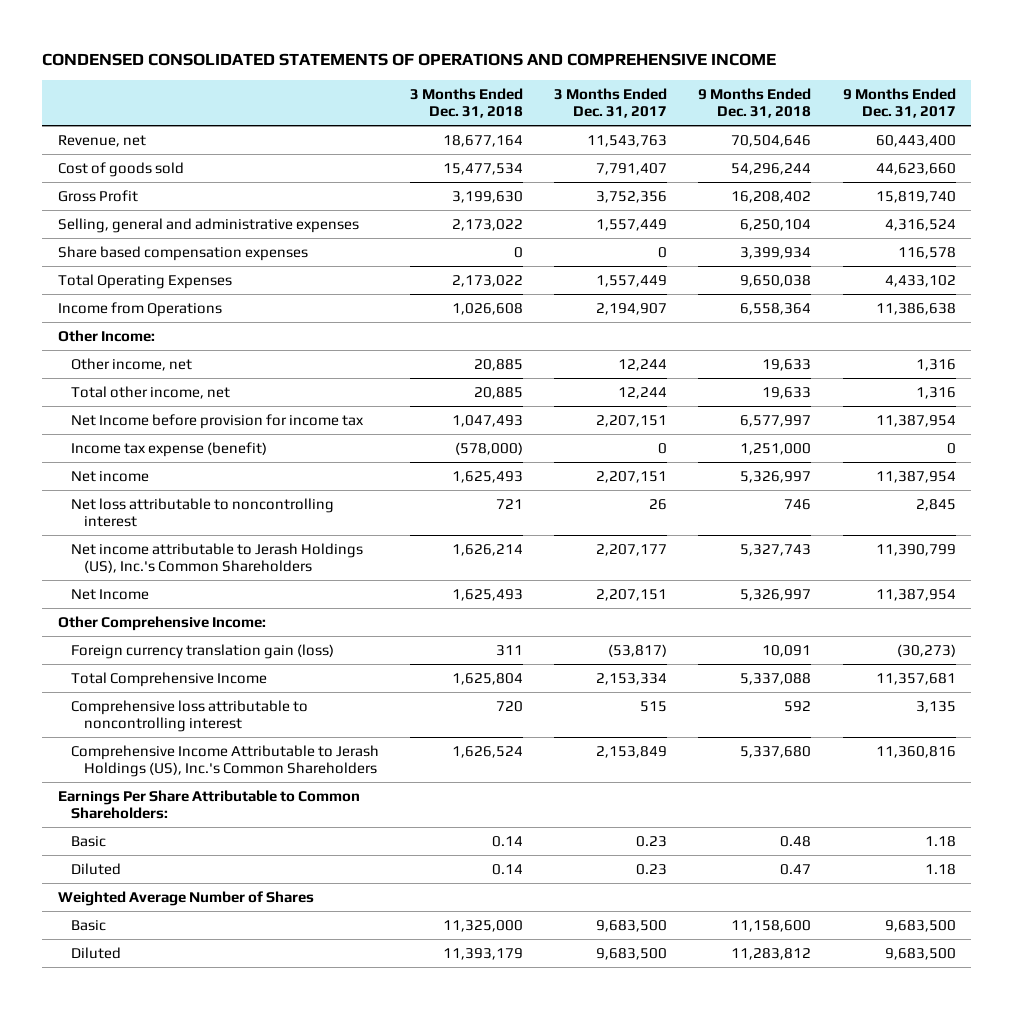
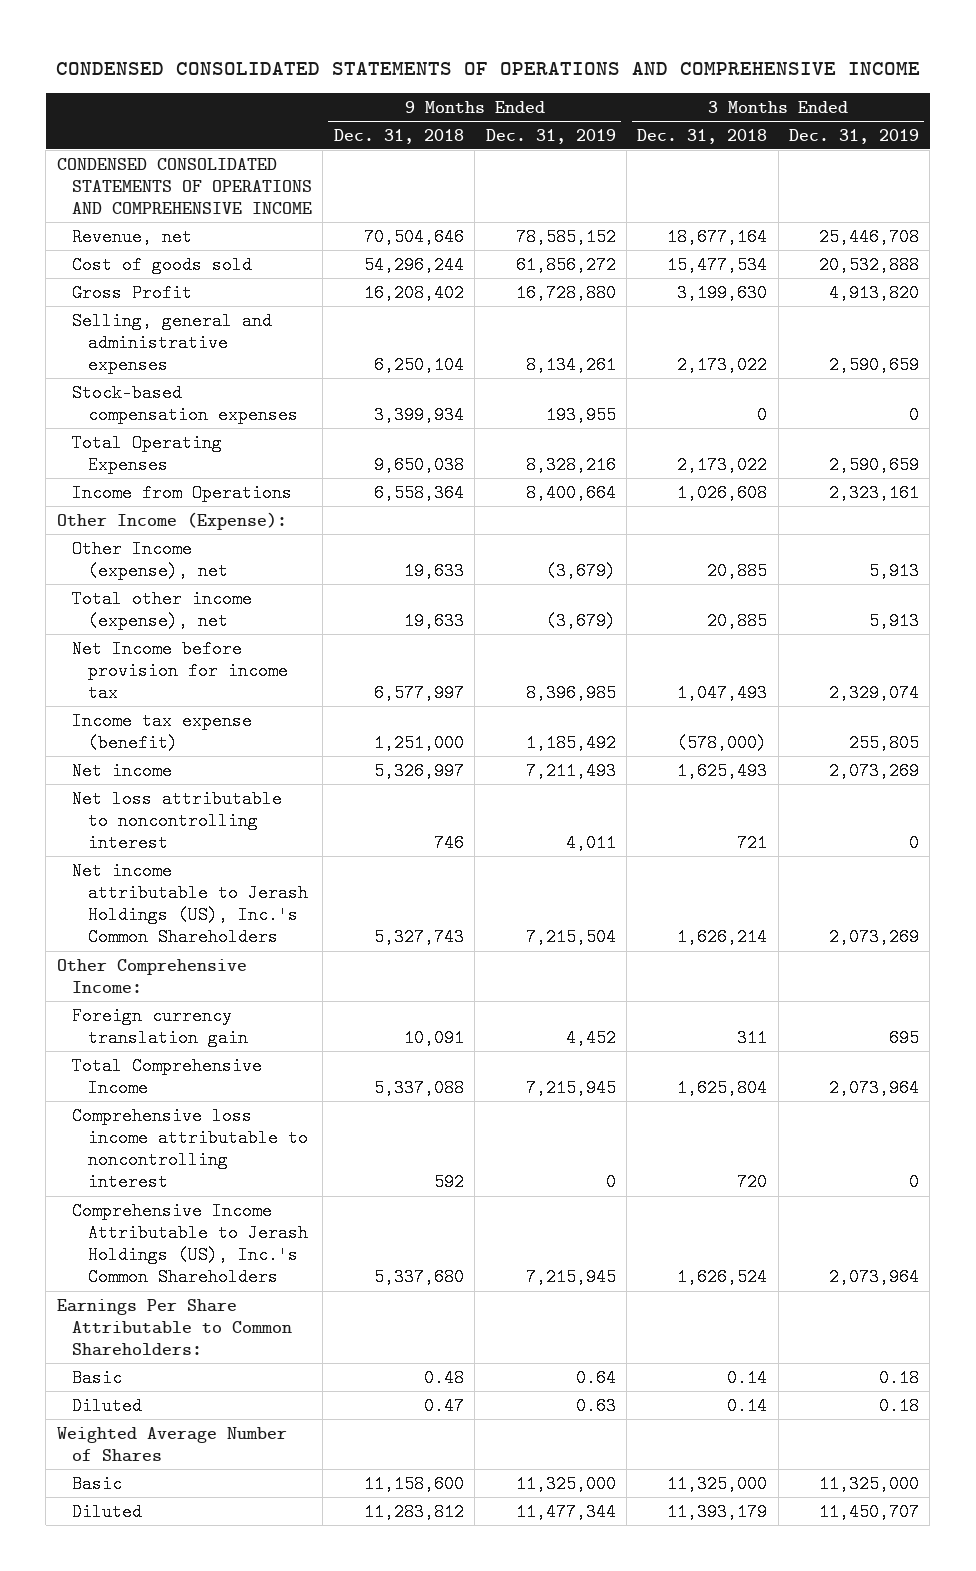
- | 3 Months Ended Dec. 31, 2018 | 3 Months Ended Dec. 31, 2017 | 9 Months Ended Dec. 31, 2018 | 9 Months Ended Dec. 31, 2017
+ | 9 Months Ended Dec. 31, 2018 | 9 Months Ended Dec. 31, 2019 | 3 Months Ended Dec. 31, 2018 | 3 Months Ended Dec. 31, 2019
+ CONDENSED CONSOLIDATED STATEMENTS OF OPERATIONS AND COMPREHENSIVE INCOME
- Share based compensation expenses | 0 | 0 | 3,399,934 | 116,578
+ Stock-based compensation expenses | 3,399,934 | 193,955 | 0 | 0
- Other Income:
- Other income, net | 20,885 | 12,244 | 19,633 | 1,316
- Total other income, net | 20,885 | 12,244 | 19,633 | 1,316
+ Other Income (Expense):
+ Other Income (expense), net | 19,633 | (3,679) | 20,885 | 5,913
+ Total other income (expense), net | 19,633 | (3,679) | 20,885 | 5,913
- Net Income | 1,625,493 | 2,207,151 | 5,326,997 | 11,387,954
- Foreign currency translation gain (loss) | 311 | (53,817) | 10,091 | (30,273)
+ Foreign currency translation gain | 10,091 | 4,452 | 311 | 695
- Comprehensive loss attributable to noncontrolling interest | 720 | 515 | 592 | 3,135
+ Comprehensive loss income attributable to noncontrolling interest | 592 | 0 | 720 | 0

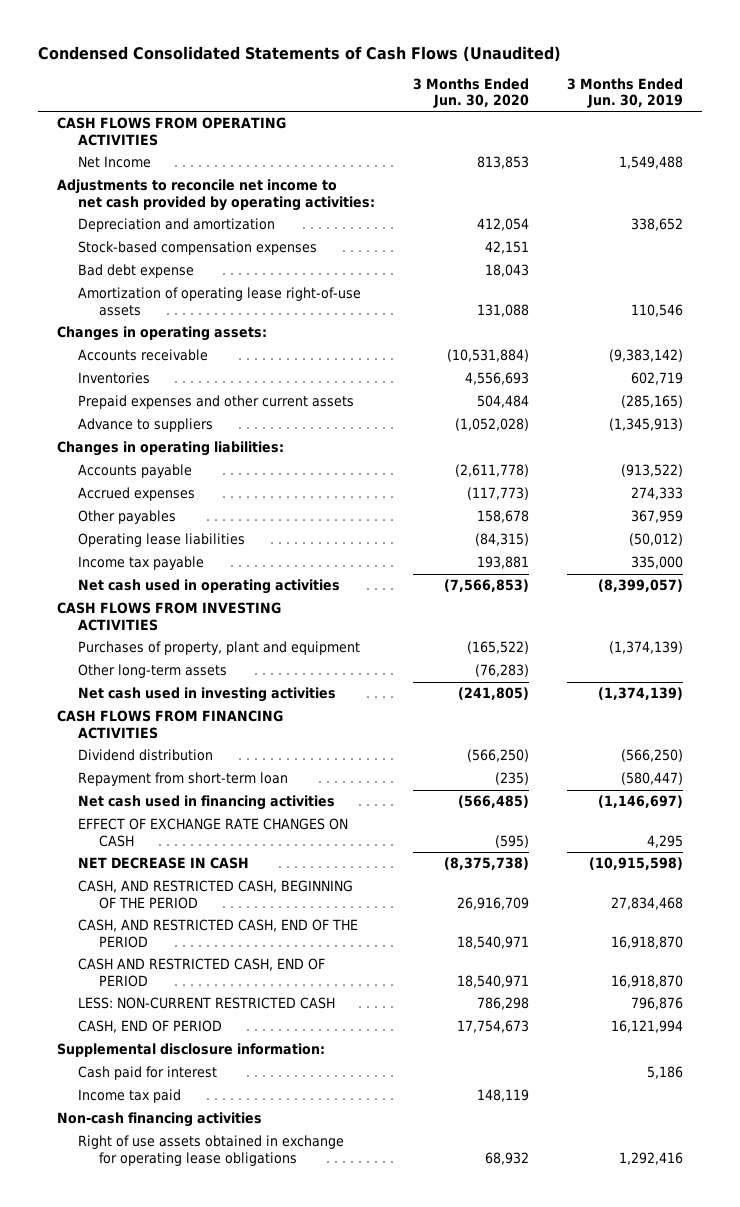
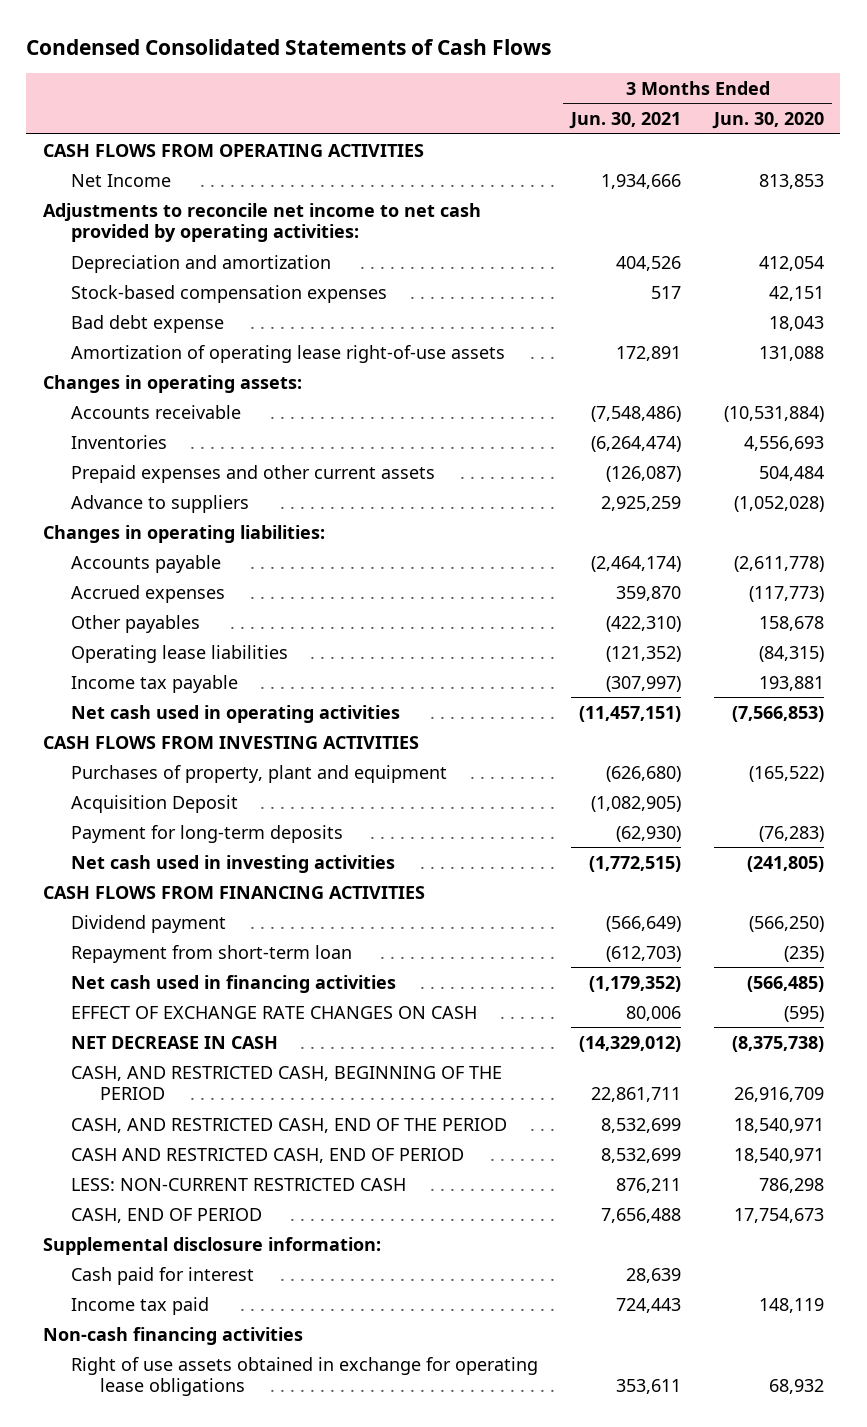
- Condensed Consolidated Statements of Cash Flows (Unaudited)
+ Condensed Consolidated Statements of Cash Flows
- | 3 Months Ended Jun. 30, 2020 | 3 Months Ended Jun. 30, 2019
+ | 3 Months Ended Jun. 30, 2021 | 3 Months Ended Jun. 30, 2020
- Other long-term assets | (76,283) |
+ Acquisition Deposit | (1,082,905) |
+ Payment for long-term deposits | (62,930) | (76,283)
- Dividend distribution | (566,250) | (566,250)
+ Dividend payment | (566,649) | (566,250)

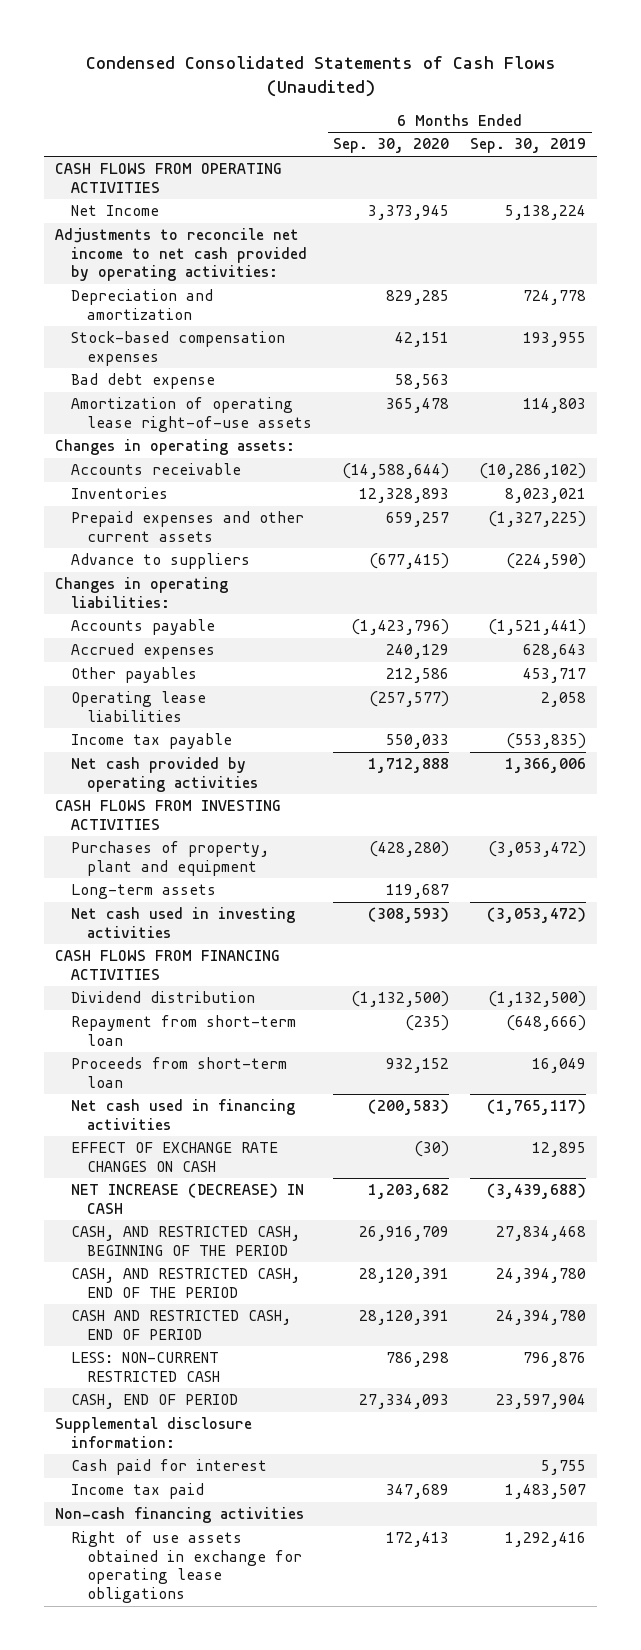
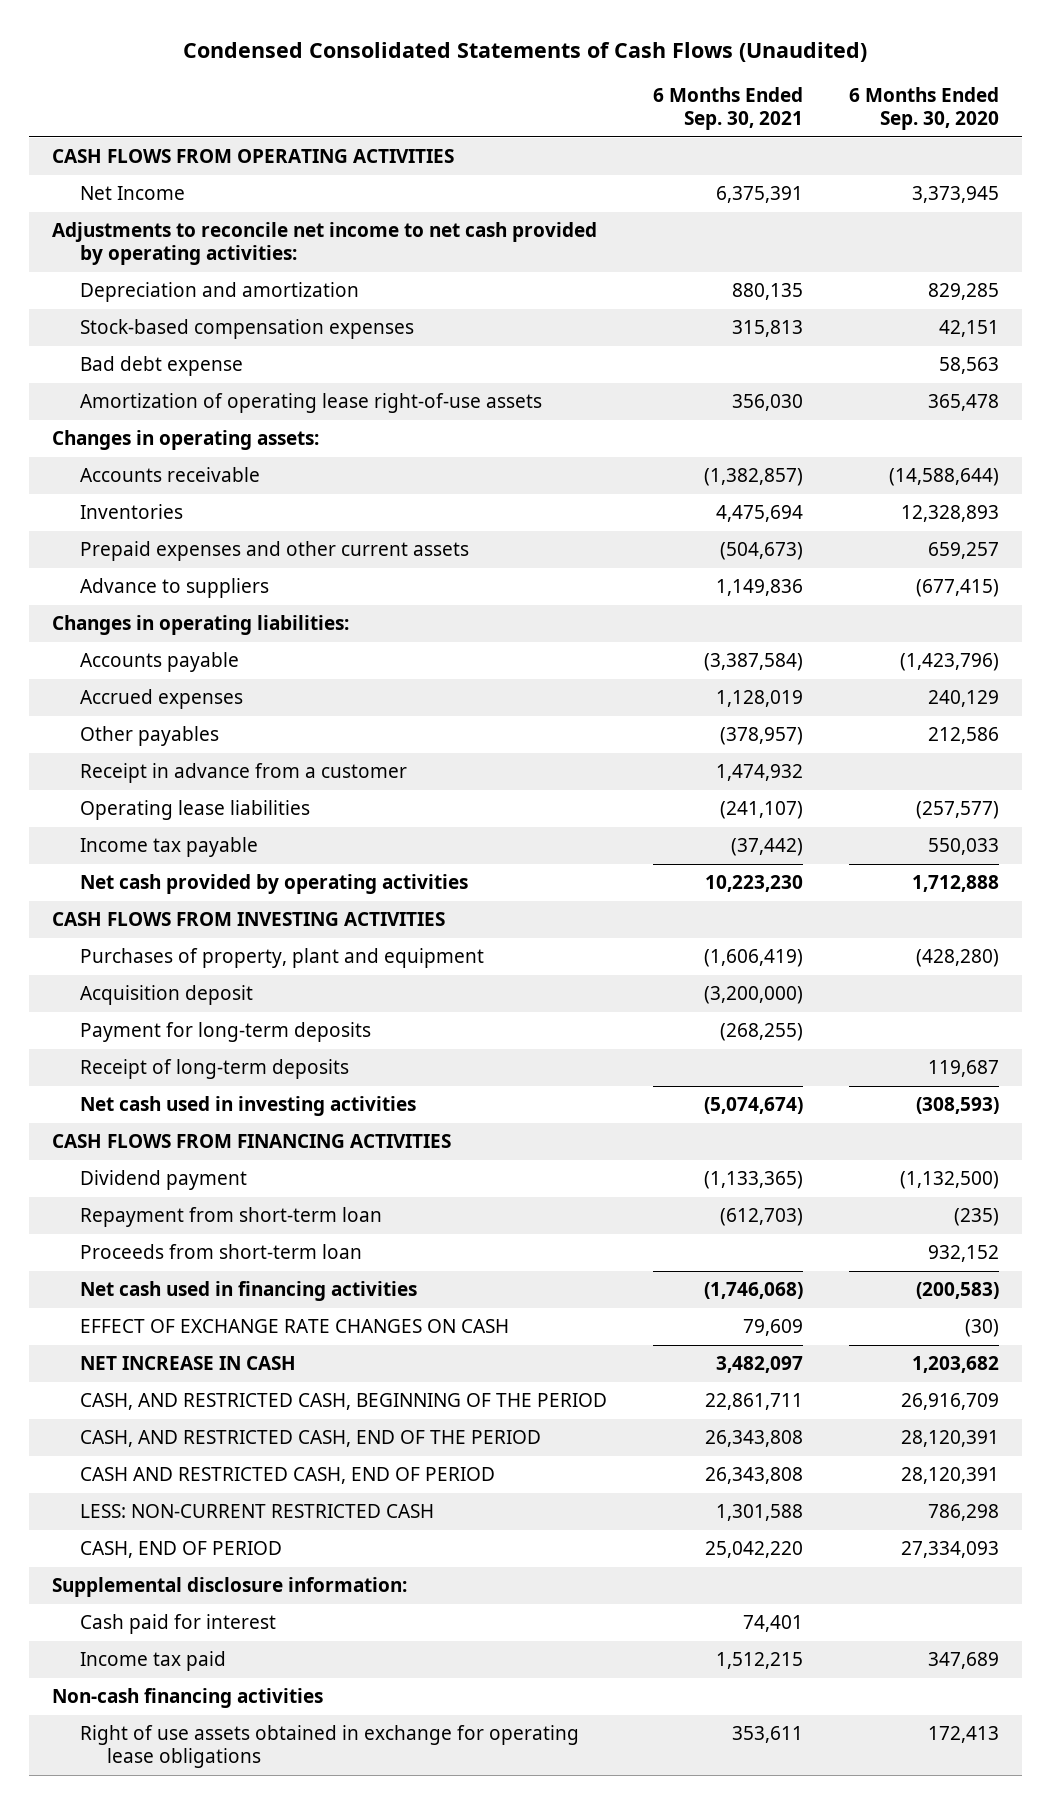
- | 6 Months Ended Sep. 30, 2020 | 6 Months Ended Sep. 30, 2019
+ | 6 Months Ended Sep. 30, 2021 | 6 Months Ended Sep. 30, 2020
+ Receipt in advance from a customer | 1,474,932 |
- Long-term assets | 119,687 |
+ Acquisition deposit | (3,200,000) |
+ Payment for long-term deposits | (268,255) |
+ Receipt of long-term deposits | | 119,687
- Dividend distribution | (1,132,500) | (1,132,500)
+ Dividend payment | (1,133,365) | (1,132,500)
- NET INCREASE (DECREASE) IN CASH | 1,203,682 | (3,439,688)
+ NET INCREASE IN CASH | 3,482,097 | 1,203,682

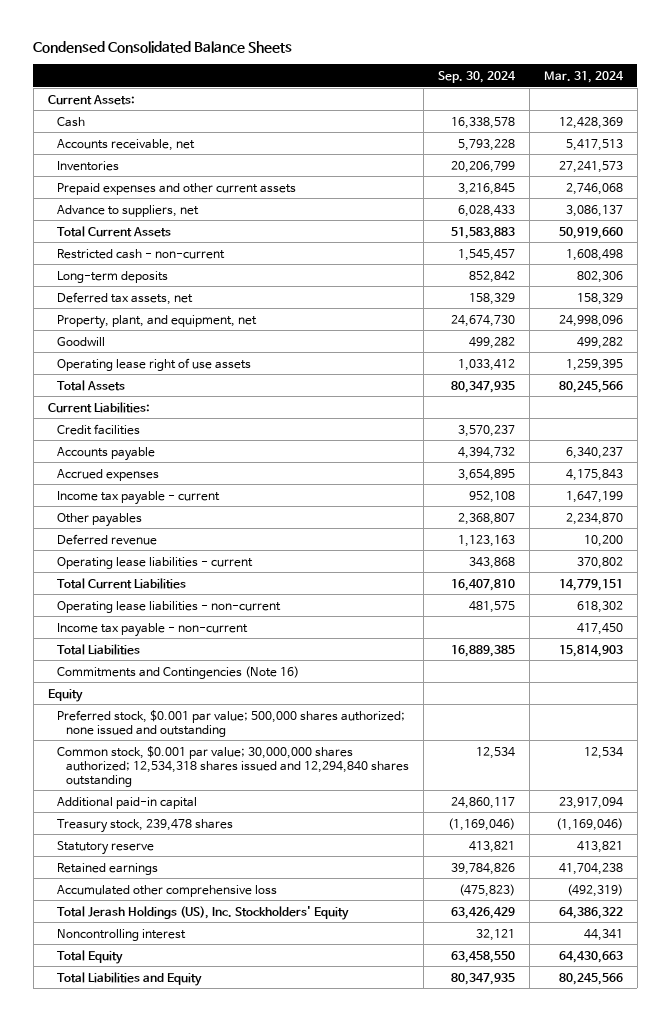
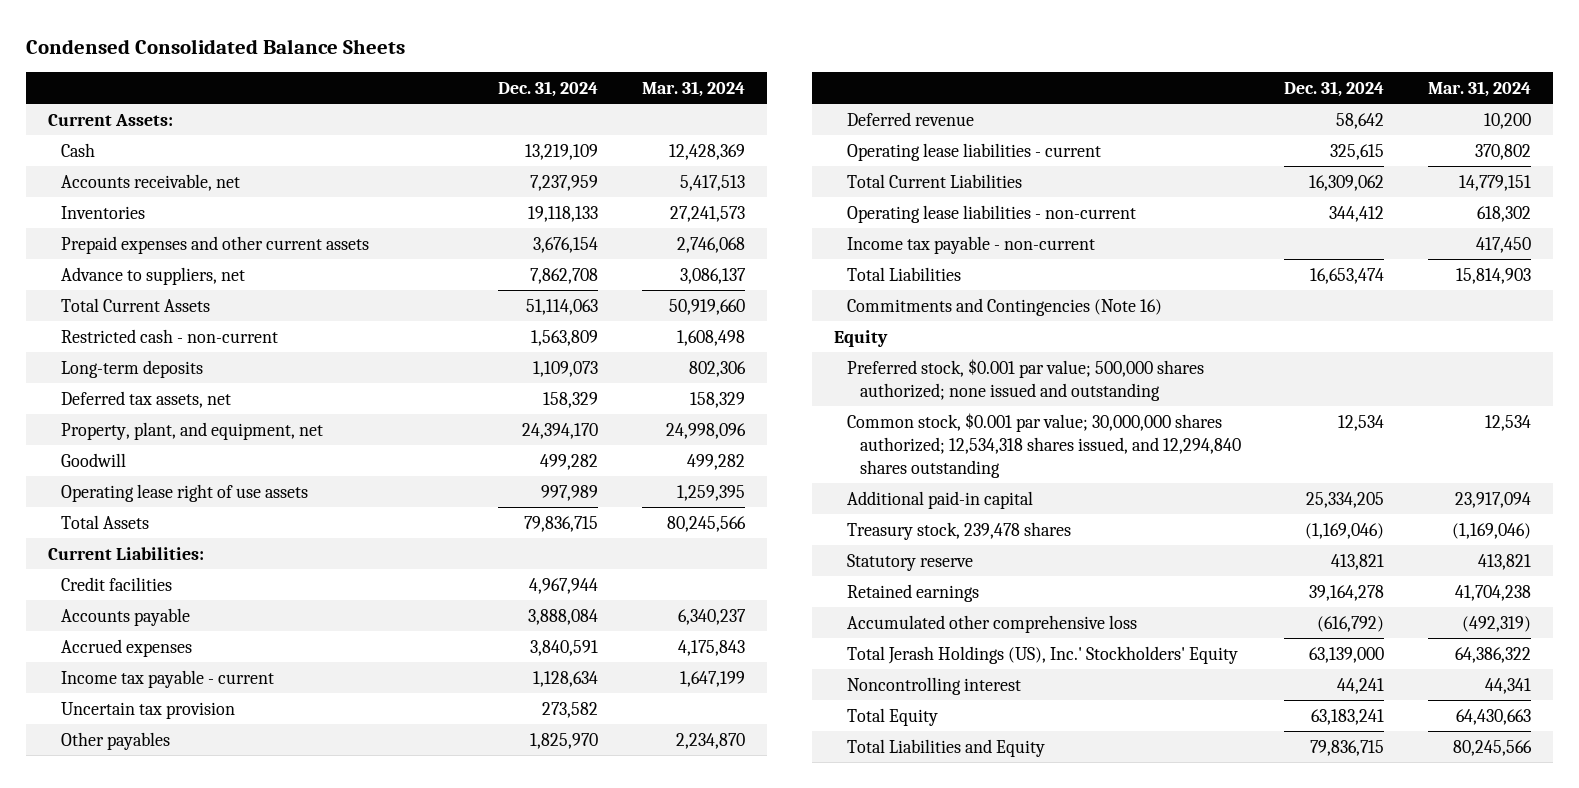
- | Sep. 30, 2024 | Mar. 31, 2024
+ | Dec. 31, 2024 | Mar. 31, 2024
+ Uncertain tax provision | 273,582 |
- Common stock, $0.001 par value; 30,000,000 shares authorized; 12,534,318 shares issued and 12,294,840 shares outstanding | 12,534 | 12,534
+ Common stock, $0.001 par value; 30,000,000 shares authorized; 12,534,318 shares issued, and 12,294,840 shares outstanding | 12,534 | 12,534
- Total Jerash Holdings (US), Inc. Stockholders' Equity | 63,426,429 | 64,386,322
+ Total Jerash Holdings (US), Inc.' Stockholders' Equity | 63,139,000 | 64,386,322

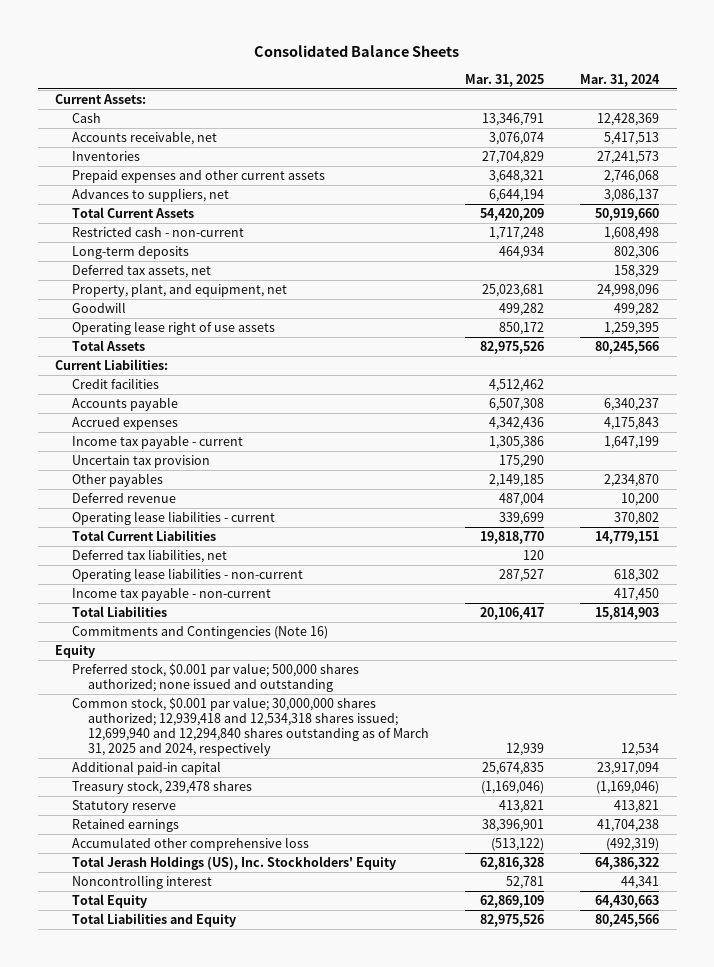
- Condensed Consolidated Balance Sheets
+ Consolidated Balance Sheets
- | Dec. 31, 2024 | Mar. 31, 2024
+ | Mar. 31, 2025 | Mar. 31, 2024
- Advance to suppliers, net | 7,862,708 | 3,086,137
+ Advances to suppliers, net | 6,644,194 | 3,086,137
+ Deferred tax liabilities, net | 120 |
- Common stock, $0.001 par value; 30,000,000 shares authorized; 12,534,318 shares issued, and 12,294,840 shares outstanding | 12,534 | 12,534
+ Common stock, $0.001 par value; 30,000,000 shares authorized; 12,939,418 and 12,534,318 shares issued; 12,699,940 and 12,294,840 shares outstanding as of March 31, 2025 and 2024, respectively | 12,939 | 12,534
- Total Jerash Holdings (US), Inc.' Stockholders' Equity | 63,139,000 | 64,386,322
+ Total Jerash Holdings (US), Inc. Stockholders' Equity | 62,816,328 | 64,386,322

